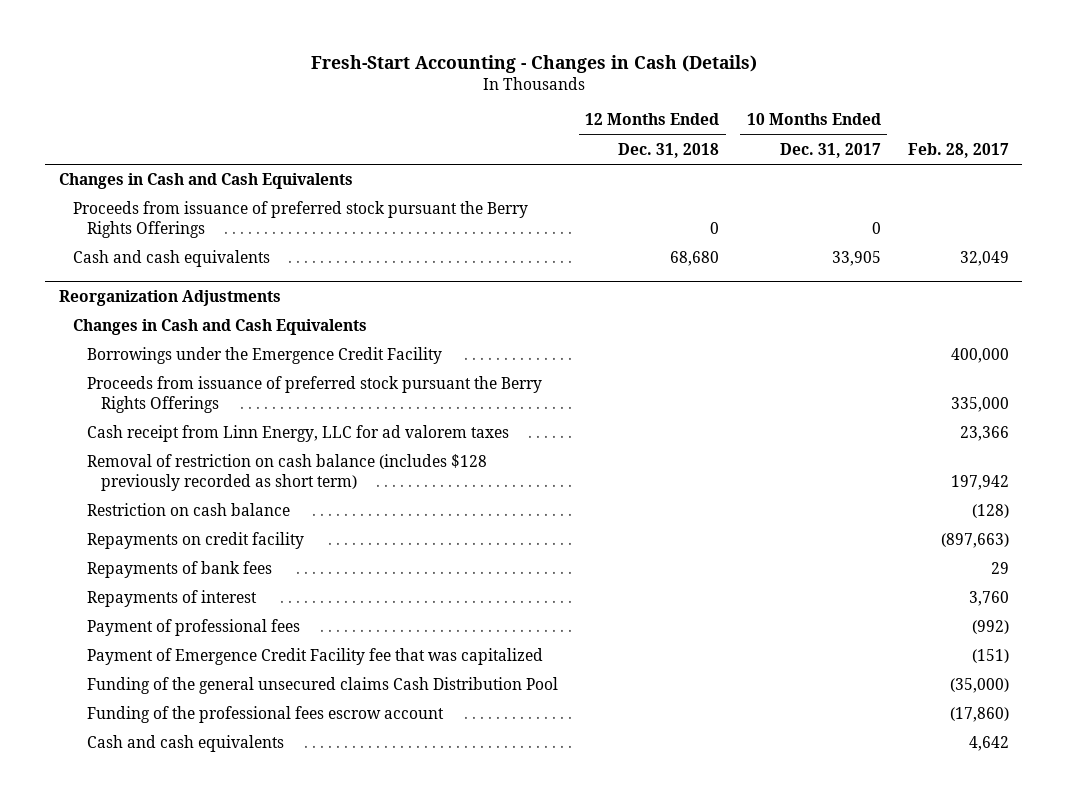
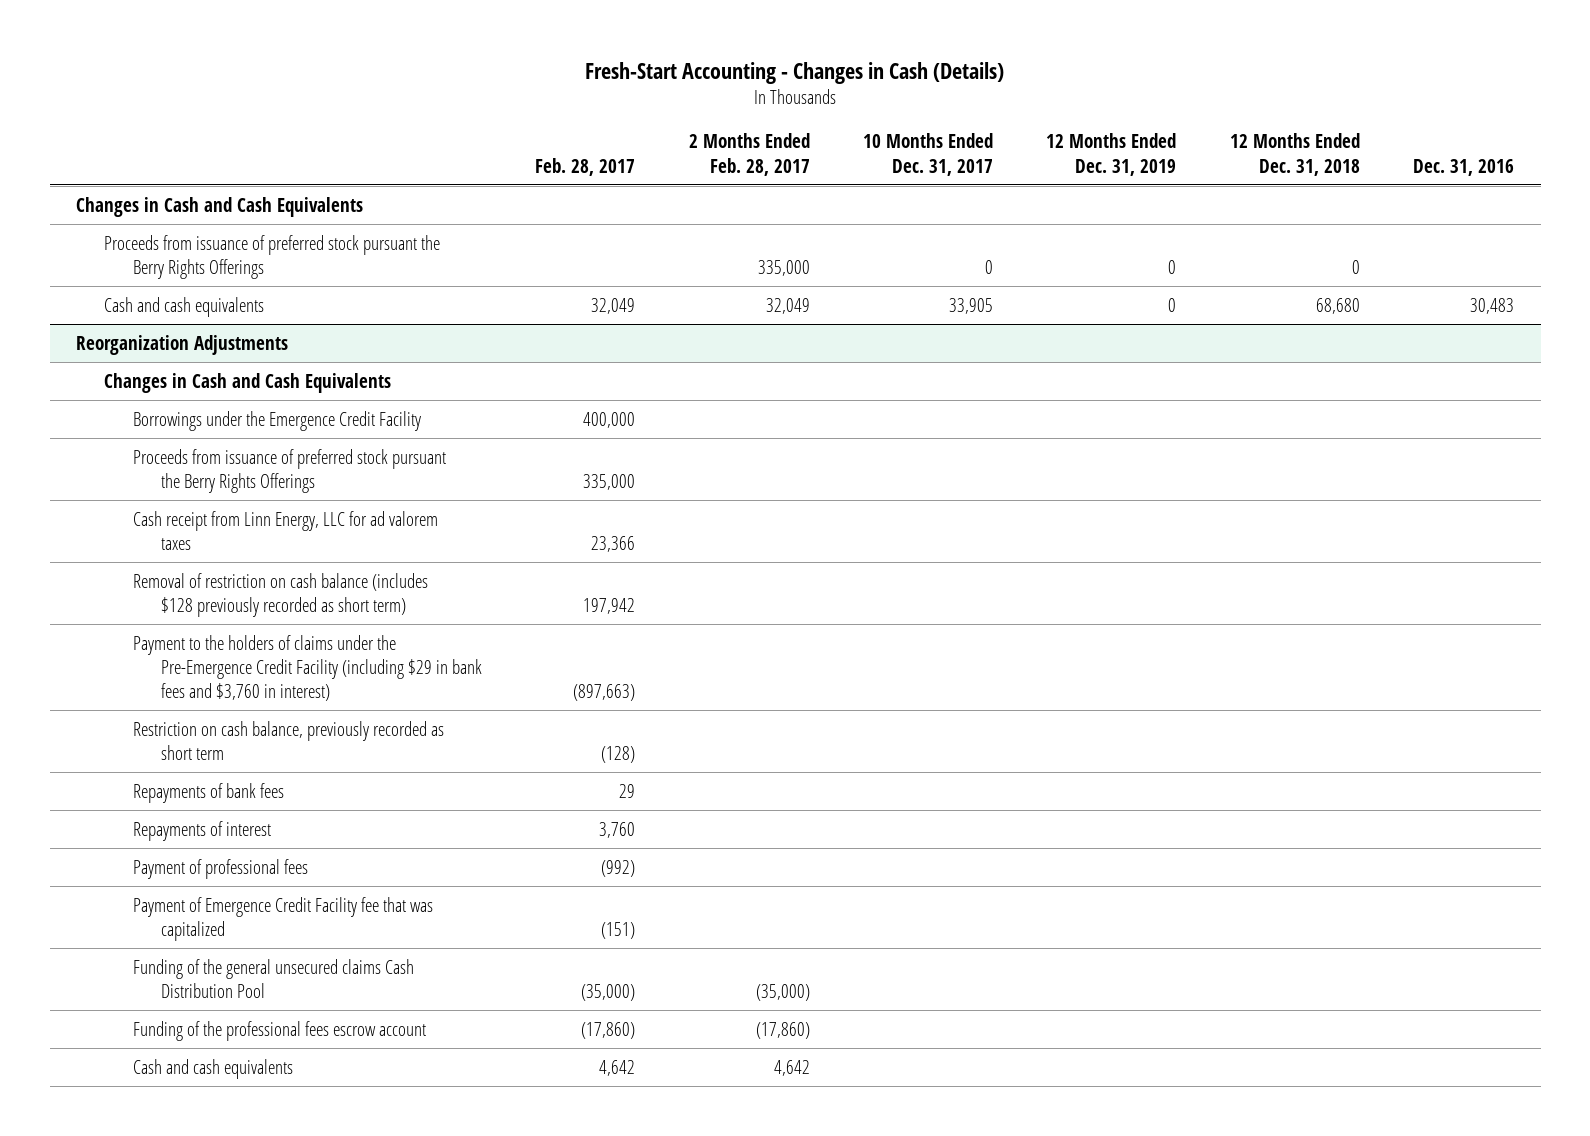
- | 12 Months Ended Dec. 31, 2018 | 10 Months Ended Dec. 31, 2017 | Feb. 28, 2017
+ | Feb. 28, 2017 | 2 Months Ended Feb. 28, 2017 | 10 Months Ended Dec. 31, 2017 | 12 Months Ended Dec. 31, 2019 | 12 Months Ended Dec. 31, 2018 | Dec. 31, 2016
@ Reorganization Adjustments
- Restriction on cash balance | | | (128)
- Repayments on credit facility | | | (897,663)
+ Payment to the holders of claims under the Pre-Emergence Credit Facility (including $29 in bank fees and $3,760 in interest) | (897,663) | | | | |
+ Restriction on cash balance, previously recorded as short term | (128) | | | | |

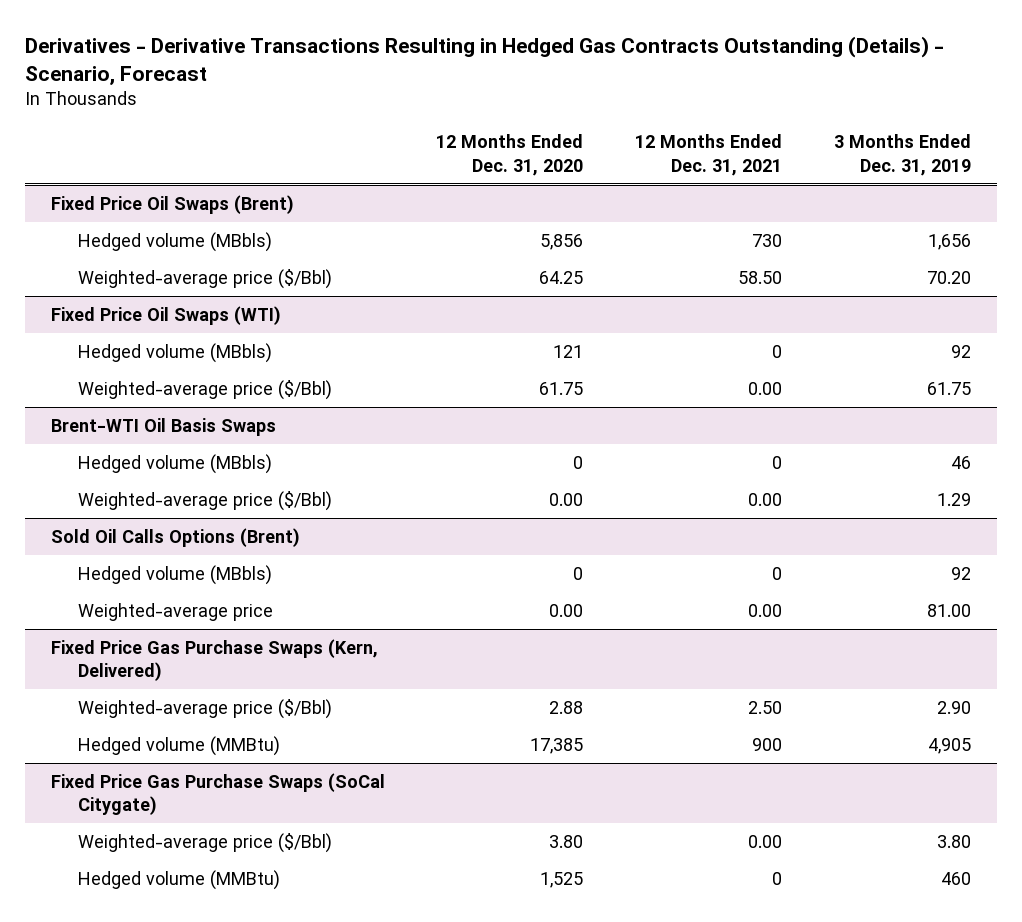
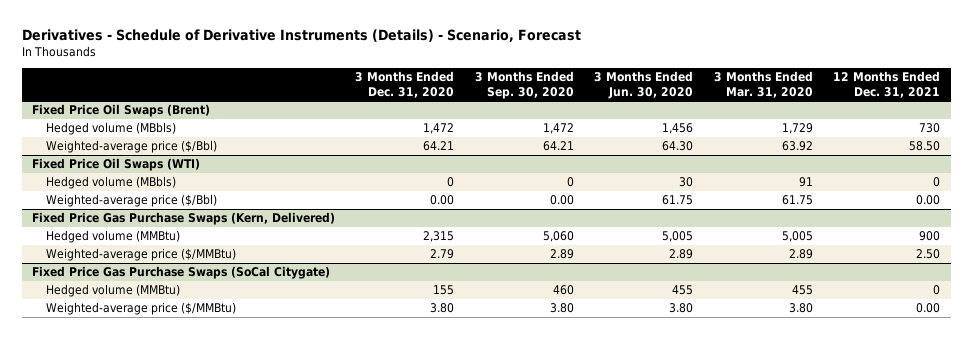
- Derivatives - Derivative Transactions Resulting in Hedged Gas Contracts Outstanding (Details) - Scenario, Forecast
+ Derivatives - Schedule of Derivative Instruments (Details) - Scenario, Forecast
- | 12 Months Ended Dec. 31, 2020 | 12 Months Ended Dec. 31, 2021 | 3 Months Ended Dec. 31, 2019
+ | 3 Months Ended Dec. 31, 2020 | 3 Months Ended Sep. 30, 2020 | 3 Months Ended Jun. 30, 2020 | 3 Months Ended Mar. 31, 2020 | 12 Months Ended Dec. 31, 2021
- Brent-WTI Oil Basis Swaps
- Hedged volume (MBbls) | 0 | 0 | 46
- Weighted-average price ($/Bbl) | 0.00 | 0.00 | 1.29
- Sold Oil Calls Options (Brent)
- Hedged volume (MBbls) | 0 | 0 | 92
- Weighted-average price | 0.00 | 0.00 | 81.00
@ Fixed Price Gas Purchase Swaps (Kern, Delivered)
- Weighted-average price ($/Bbl) | 2.88 | 2.50 | 2.90
+ Weighted-average price ($/MMBtu) | 2.79 | 2.89 | 2.89 | 2.89 | 2.50
@ Fixed Price Gas Purchase Swaps (SoCal Citygate)
- Weighted-average price ($/Bbl) | 3.80 | 0.00 | 3.80
+ Weighted-average price ($/MMBtu) | 3.80 | 3.80 | 3.80 | 3.80 | 0.00

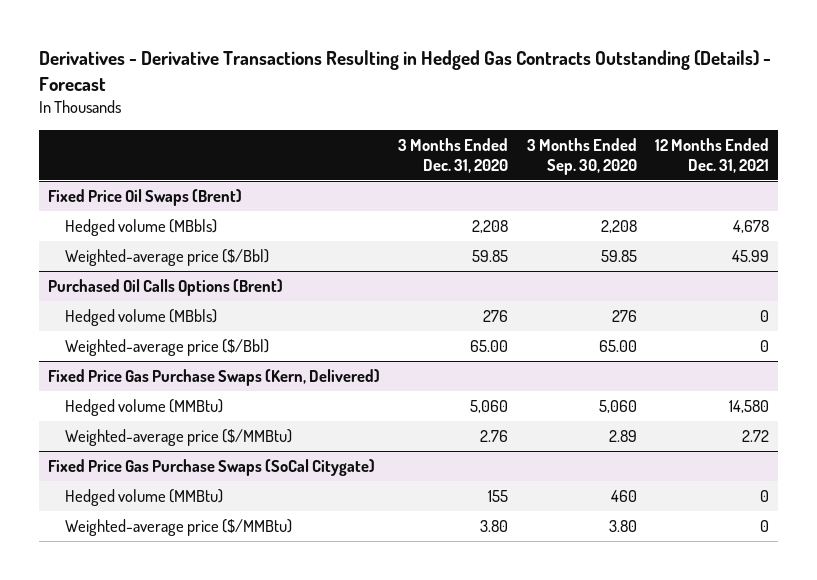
- Derivatives - Schedule of Derivative Instruments (Details) - Scenario, Forecast
+ Derivatives - Derivative Transactions Resulting in Hedged Gas Contracts Outstanding (Details) - Forecast
- | 3 Months Ended Dec. 31, 2020 | 3 Months Ended Sep. 30, 2020 | 3 Months Ended Jun. 30, 2020 | 3 Months Ended Mar. 31, 2020 | 12 Months Ended Dec. 31, 2021
+ | 3 Months Ended Dec. 31, 2020 | 3 Months Ended Sep. 30, 2020 | 12 Months Ended Dec. 31, 2021
@ Fixed Price Oil Swaps (Brent)
- Hedged volume (MBbls) | 1,472 | 1,472 | 1,456 | 1,729 | 730
- Weighted-average price ($/Bbl) | 64.21 | 64.21 | 64.30 | 63.92 | 58.50
- Fixed Price Oil Swaps (WTI)
- Hedged volume (MBbls) | 0 | 0 | 30 | 91 | 0
- Weighted-average price ($/Bbl) | 0.00 | 0.00 | 61.75 | 61.75 | 0.00
@ Fixed Price Oil Swaps (Brent)
+ Hedged volume (MBbls) | 2,208 | 2,208 | 4,678
+ Weighted-average price ($/Bbl) | 59.85 | 59.85 | 45.99
+ Purchased Oil Calls Options (Brent)
+ Hedged volume (MBbls) | 276 | 276 | 0
+ Weighted-average price ($/Bbl) | 65.00 | 65.00 | 0
@ Fixed Price Gas Purchase Swaps (Kern, Delivered)
- Hedged volume (MMBtu) | 2,315 | 5,060 | 5,005 | 5,005 | 900
- Weighted-average price ($/MMBtu) | 2.79 | 2.89 | 2.89 | 2.89 | 2.50
+ Hedged volume (MMBtu) | 5,060 | 5,060 | 14,580
+ Weighted-average price ($/MMBtu) | 2.76 | 2.89 | 2.72
@ Fixed Price Gas Purchase Swaps (SoCal Citygate)
- Weighted-average price ($/MMBtu) | 3.80 | 3.80 | 3.80 | 3.80 | 0.00
+ Weighted-average price ($/MMBtu) | 3.80 | 3.80 | 0

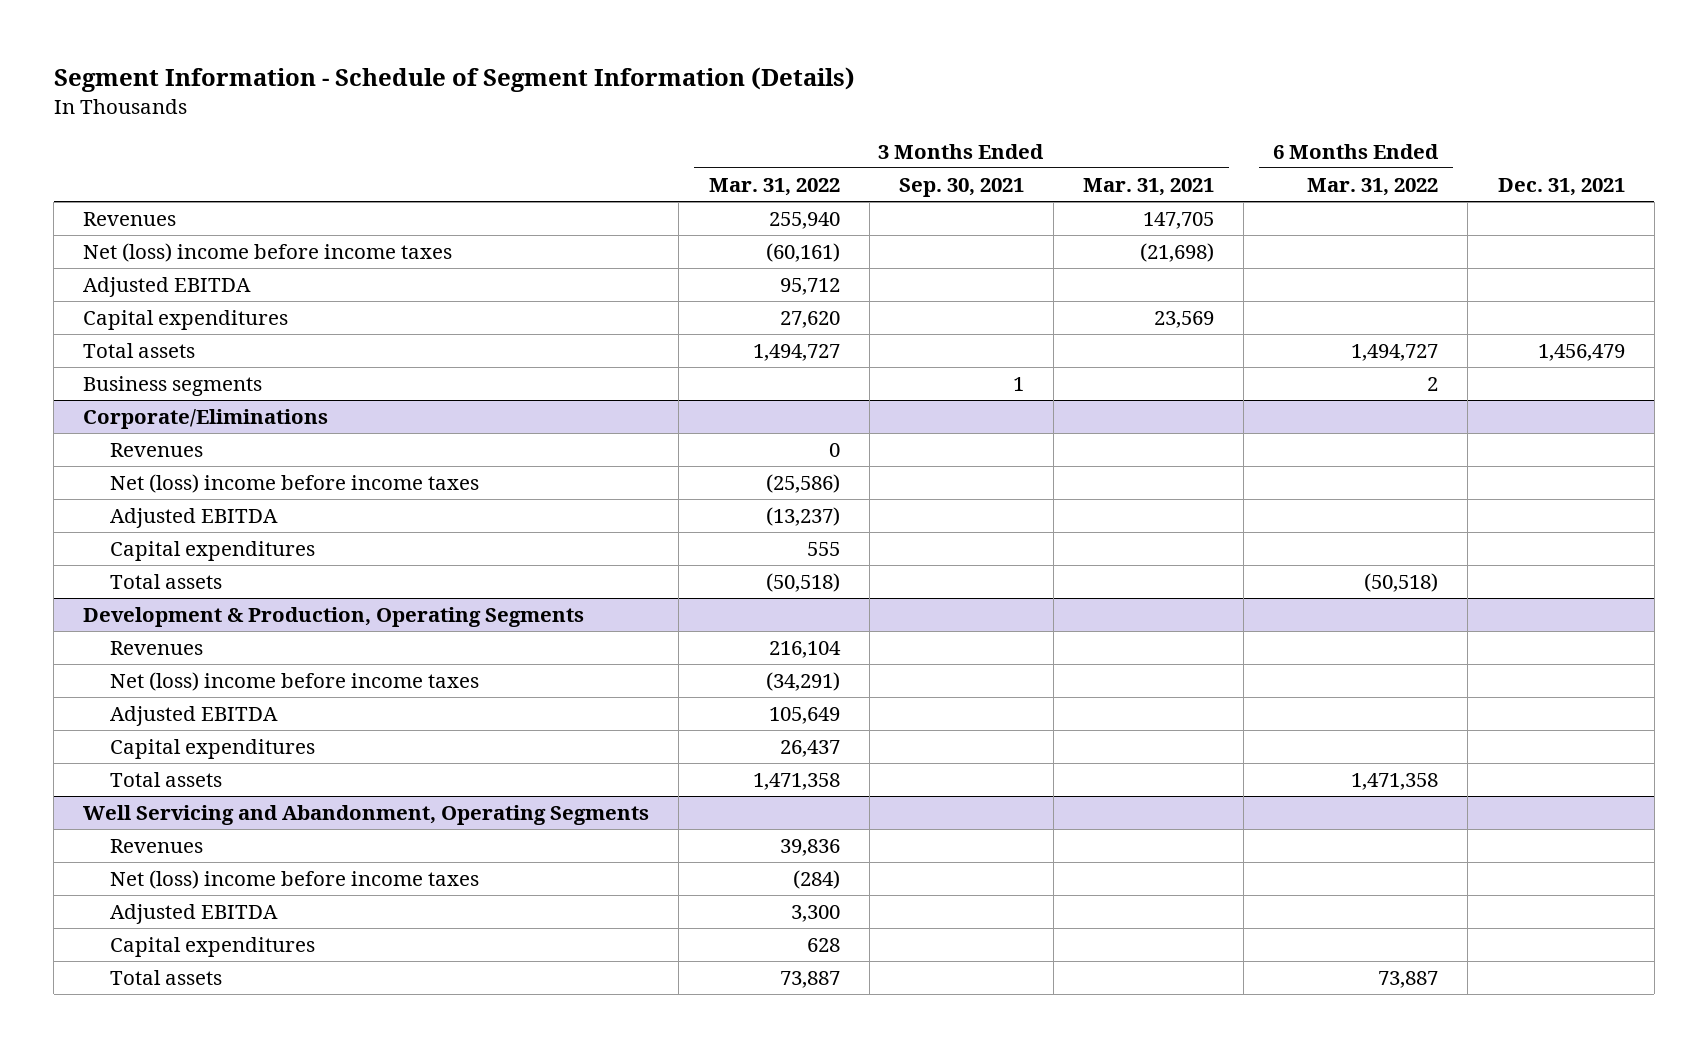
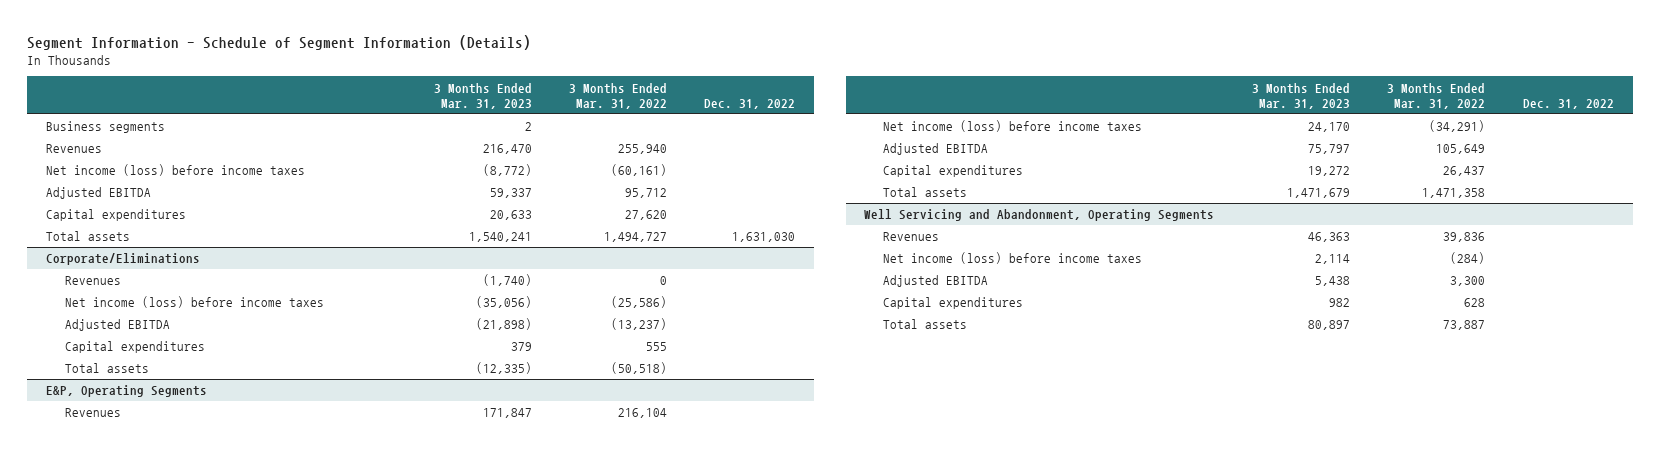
- | 3 Months Ended Mar. 31, 2022 | 3 Months Ended Sep. 30, 2021 | 3 Months Ended Mar. 31, 2021 | 6 Months Ended Mar. 31, 2022 | Dec. 31, 2021
+ | 3 Months Ended Mar. 31, 2023 | 3 Months Ended Mar. 31, 2022 | Dec. 31, 2022
moved up: Business segments | 2 | |
- Net (loss) income before income taxes | (60,161) | | (21,698) | |
+ Net income (loss) before income taxes | (8,772) | (60,161) |
@ Corporate/Eliminations
- Net (loss) income before income taxes | (25,586) | | | |
+ Net income (loss) before income taxes | (35,056) | (25,586) |
- Development & Production, Operating Segments
+ E&P, Operating Segments
- Net (loss) income before income taxes | (34,291) | | | |
+ Net income (loss) before income taxes | 24,170 | (34,291) |
@ Well Servicing and Abandonment, Operating Segments
- Net (loss) income before income taxes | (284) | | | |
+ Net income (loss) before income taxes | 2,114 | (284) |

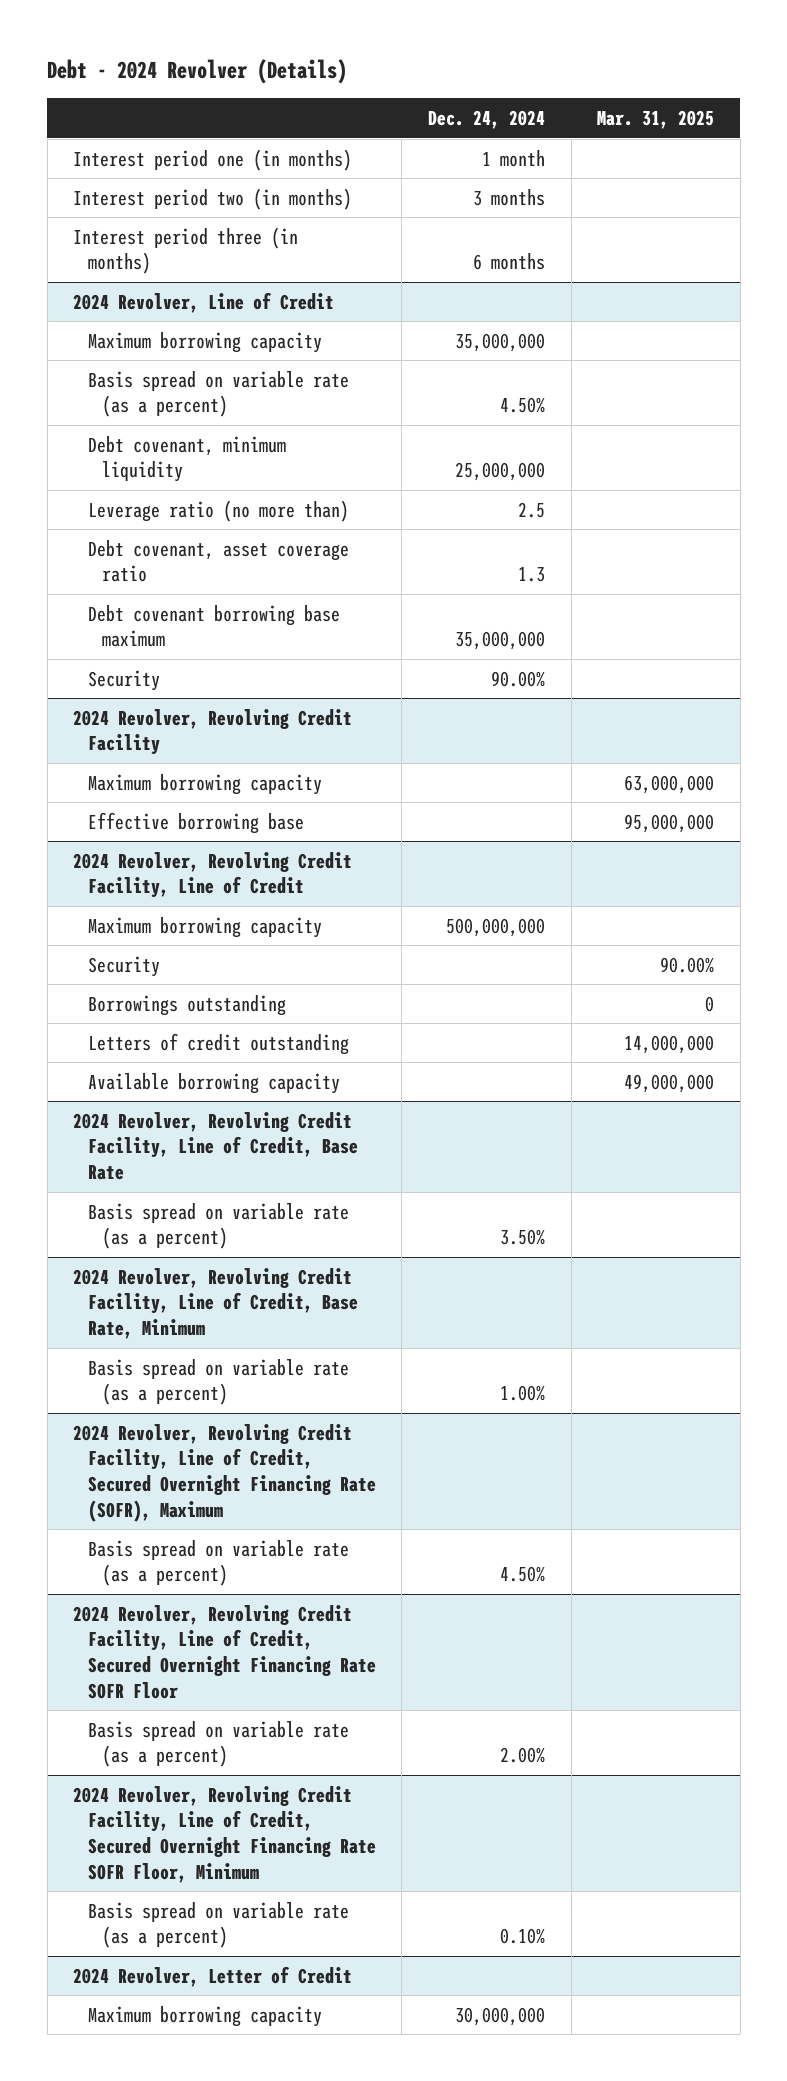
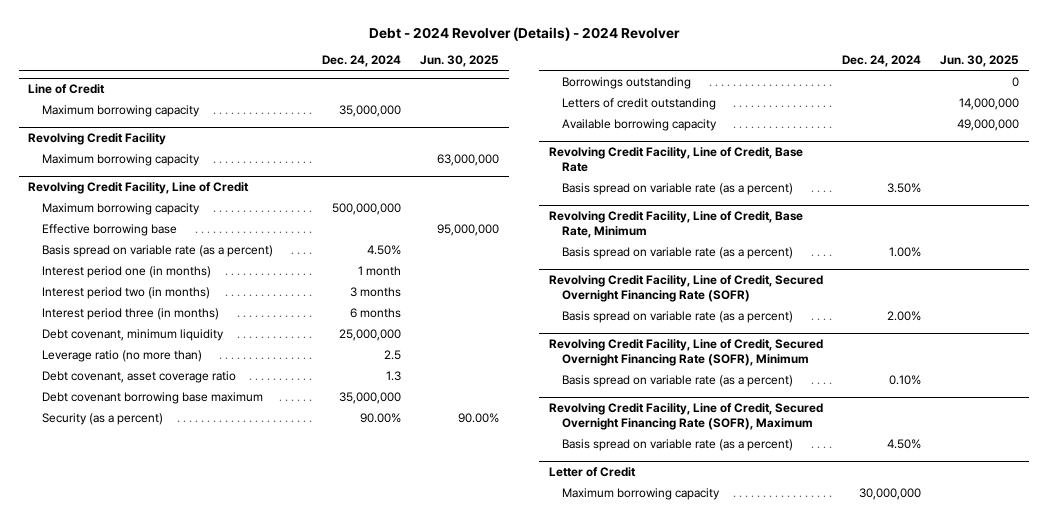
- Debt - 2024 Revolver (Details)
+ Debt - 2024 Revolver (Details) - 2024 Revolver
- | Dec. 24, 2024 | Mar. 31, 2025
+ | Dec. 24, 2024 | Jun. 30, 2025
+ Line of Credit
+ Maximum borrowing capacity | 35,000,000 |
+ Revolving Credit Facility
+ Maximum borrowing capacity | | 63,000,000
+ Revolving Credit Facility, Line of Credit
+ Maximum borrowing capacity | 500,000,000 |
+ Effective borrowing base | | 95,000,000
+ Basis spread on variable rate (as a percent) | 4.50% |
- 2024 Revolver, Line of Credit
- Maximum borrowing capacity | 35,000,000 |
- Basis spread on variable rate (as a percent) | 4.50% |
- Security | 90.00% |
- 2024 Revolver, Revolving Credit Facility
- Maximum borrowing capacity | | 63,000,000
- Effective borrowing base | | 95,000,000
- 2024 Revolver, Revolving Credit Facility, Line of Credit
- Maximum borrowing capacity | 500,000,000 |
- Security | | 90.00%
+ Security (as a percent) | 90.00% | 90.00%
- 2024 Revolver, Revolving Credit Facility, Line of Credit, Base Rate
+ Revolving Credit Facility, Line of Credit, Base Rate
- 2024 Revolver, Revolving Credit Facility, Line of Credit, Base Rate, Minimum
+ Revolving Credit Facility, Line of Credit, Base Rate, Minimum
- 2024 Revolver, Revolving Credit Facility, Line of Credit, Secured Overnight Financing Rate (SOFR), Maximum
- Basis spread on variable rate (as a percent) | 4.50% |
- 2024 Revolver, Revolving Credit Facility, Line of Credit, Secured Overnight Financing Rate SOFR Floor
+ Revolving Credit Facility, Line of Credit, Secured Overnight Financing Rate (SOFR)
- 2024 Revolver, Revolving Credit Facility, Line of Credit, Secured Overnight Financing Rate SOFR Floor, Minimum
+ Revolving Credit Facility, Line of Credit, Secured Overnight Financing Rate (SOFR), Minimum
- 2024 Revolver, Letter of Credit
+ Revolving Credit Facility, Line of Credit, Secured Overnight Financing Rate (SOFR), Maximum
+ Basis spread on variable rate (as a percent) | 4.50% |
+ Letter of Credit

